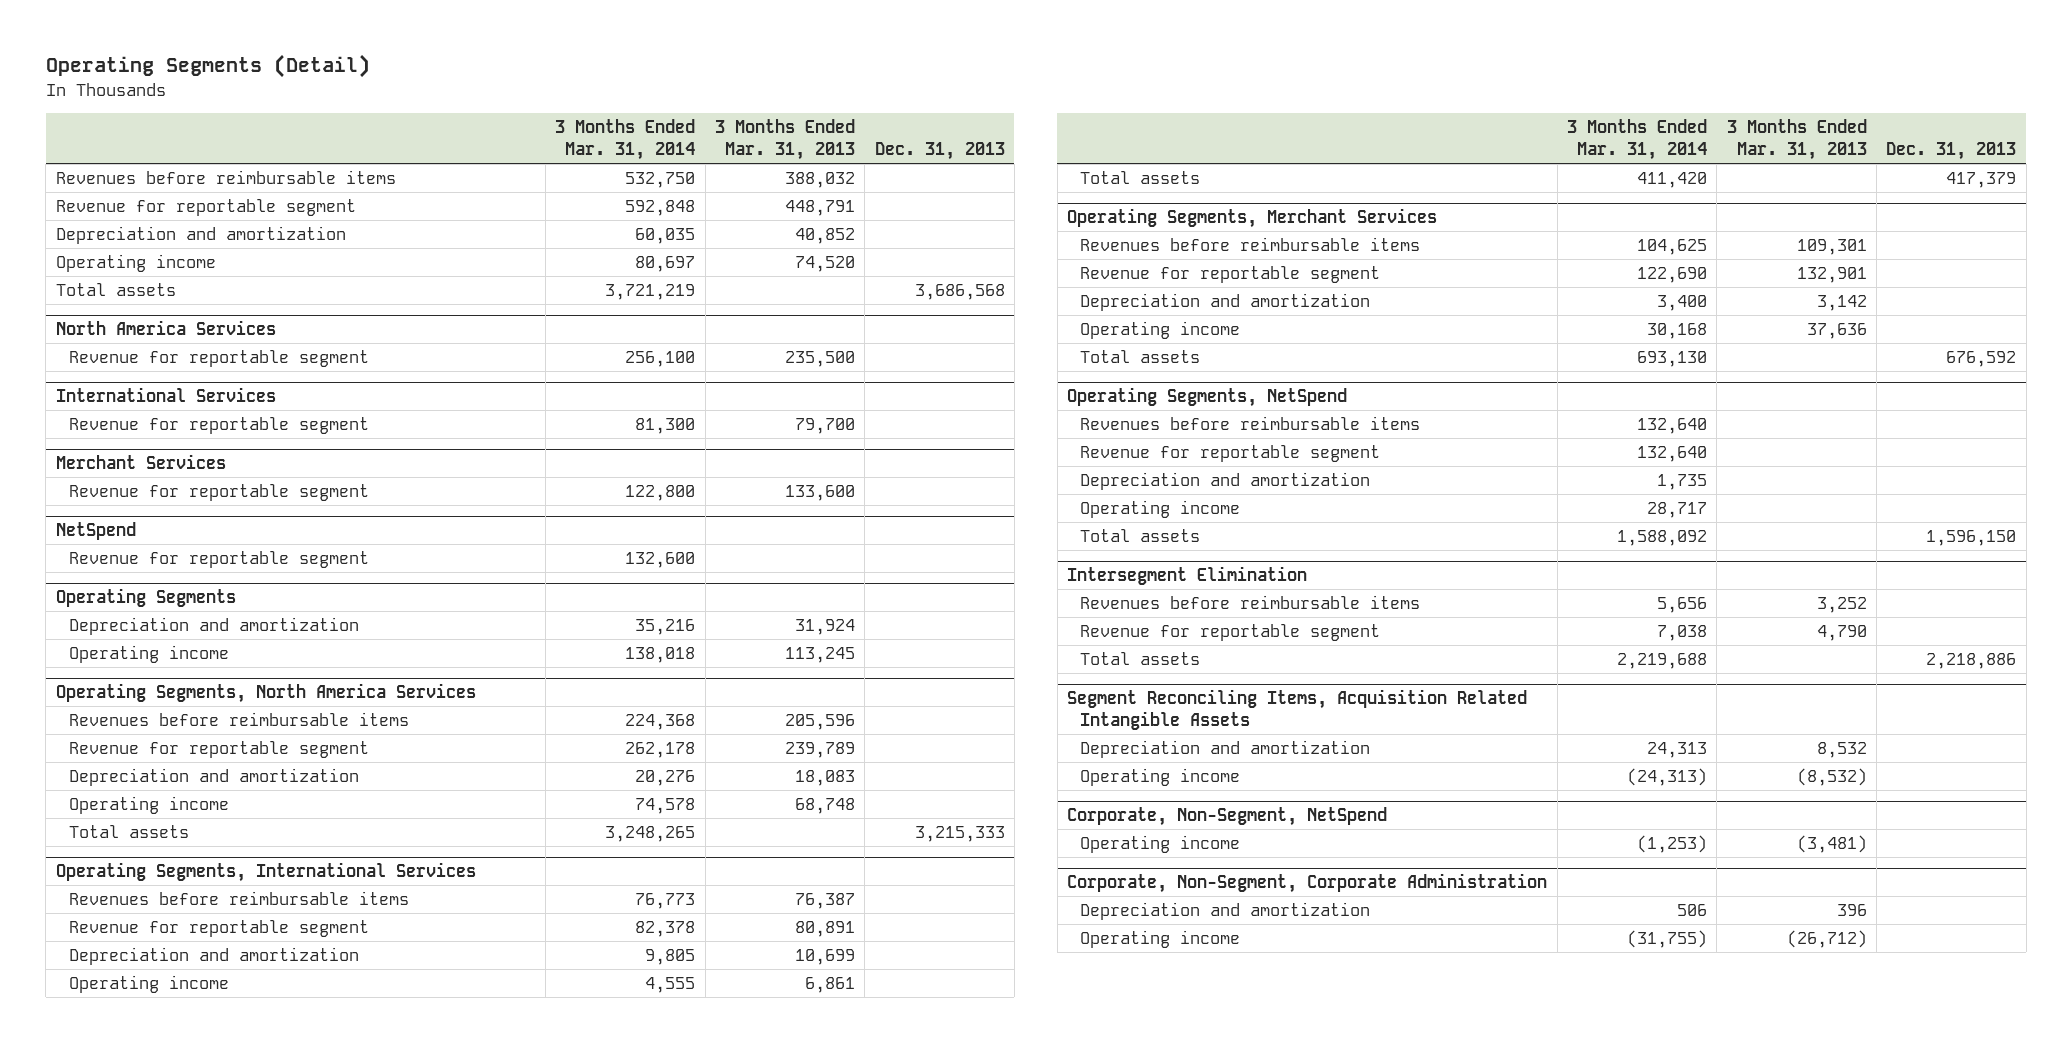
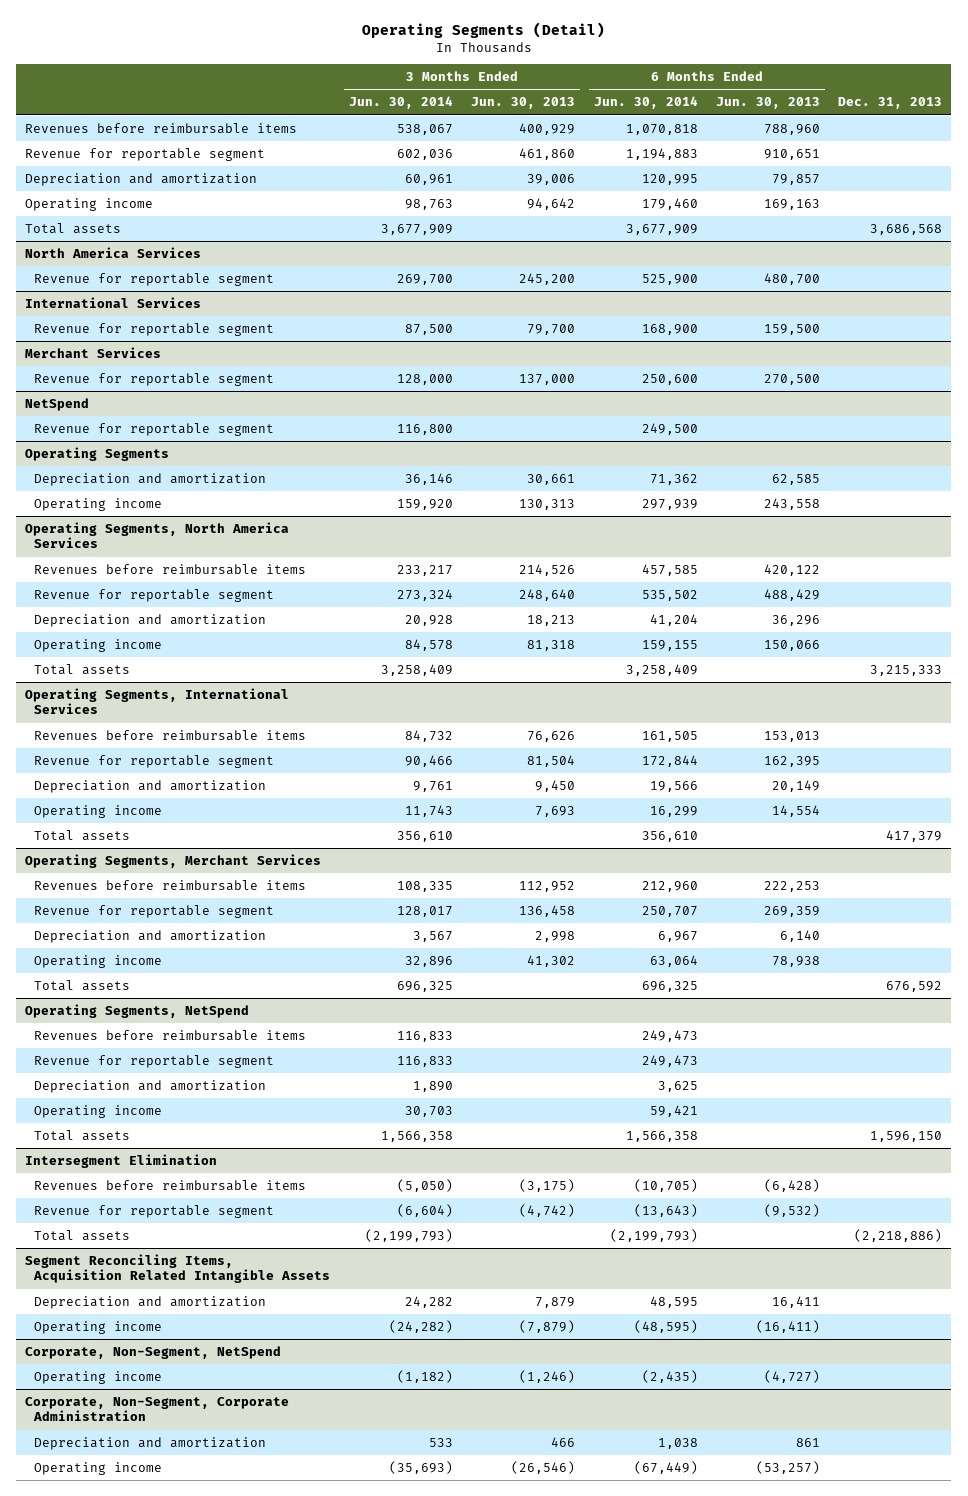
- | 3 Months Ended Mar. 31, 2014 | 3 Months Ended Mar. 31, 2013 | Dec. 31, 2013
+ | 3 Months Ended Jun. 30, 2014 | 3 Months Ended Jun. 30, 2013 | 6 Months Ended Jun. 30, 2014 | 6 Months Ended Jun. 30, 2013 | Dec. 31, 2013
@ Intersegment Elimination
- Total assets | 2,219,688 | | 2,218,886
+ Total assets | (2,199,793) | | (2,199,793) | | (2,218,886)

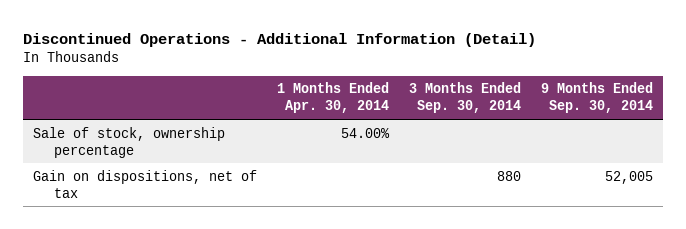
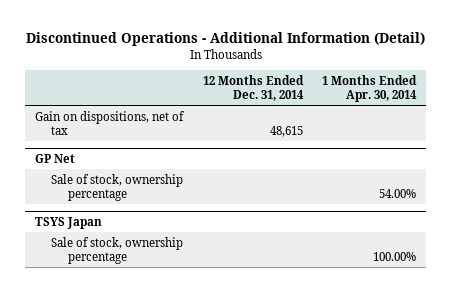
- | 1 Months Ended Apr. 30, 2014 | 3 Months Ended Sep. 30, 2014 | 9 Months Ended Sep. 30, 2014
+ | 12 Months Ended Dec. 31, 2014 | 1 Months Ended Apr. 30, 2014
- Sale of stock, ownership percentage | 54.00% | |
+ GP Net
+ Sale of stock, ownership percentage | | 54.00%
+ TSYS Japan
+ Sale of stock, ownership percentage | | 100.00%

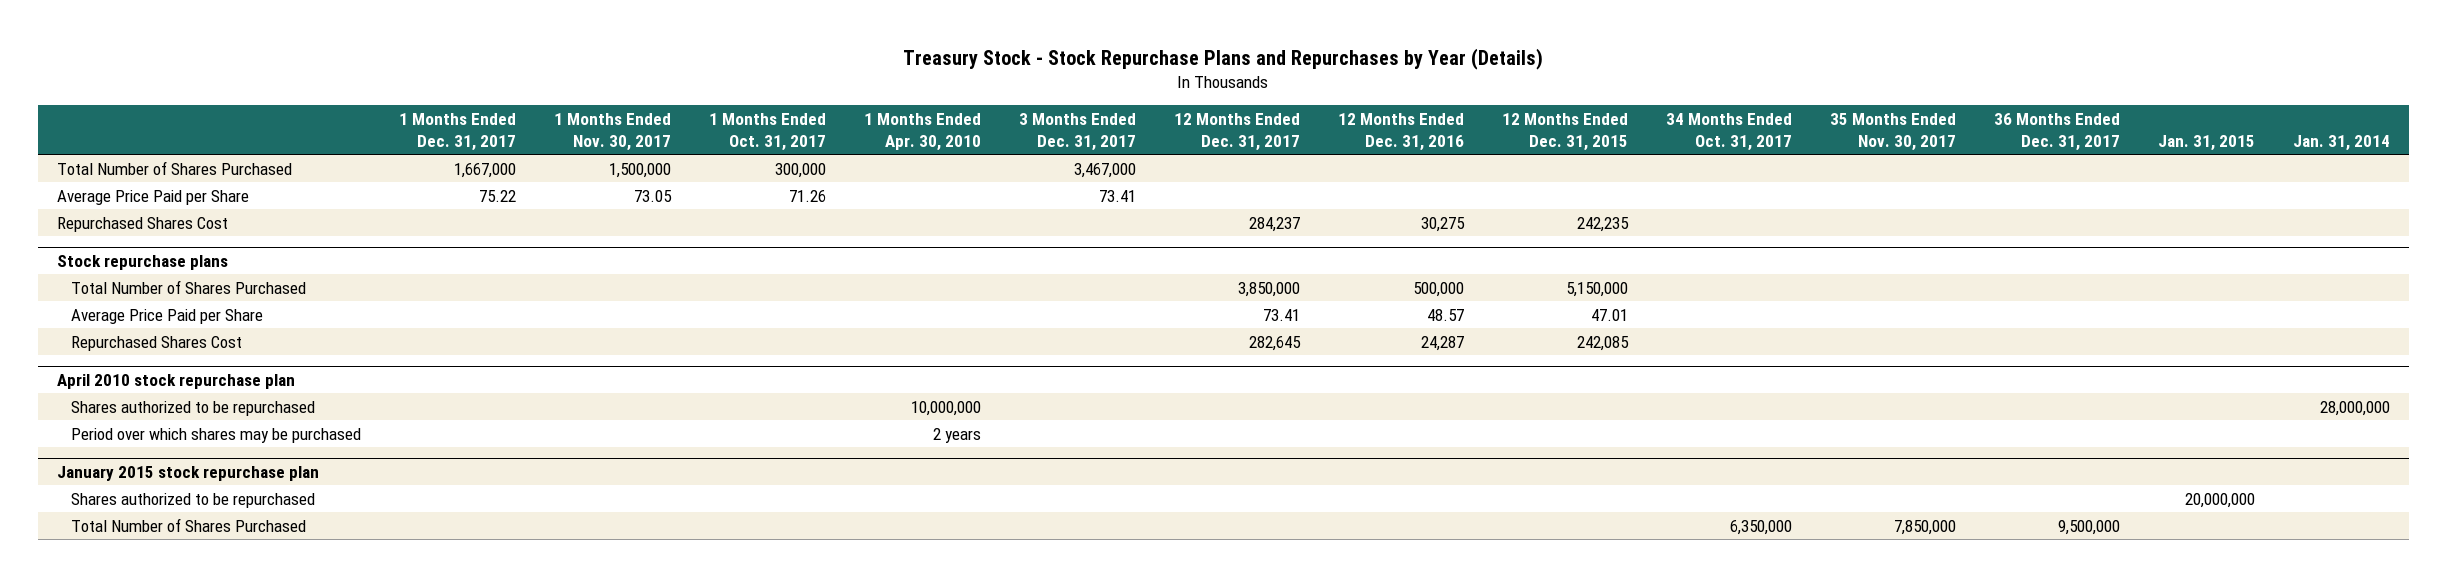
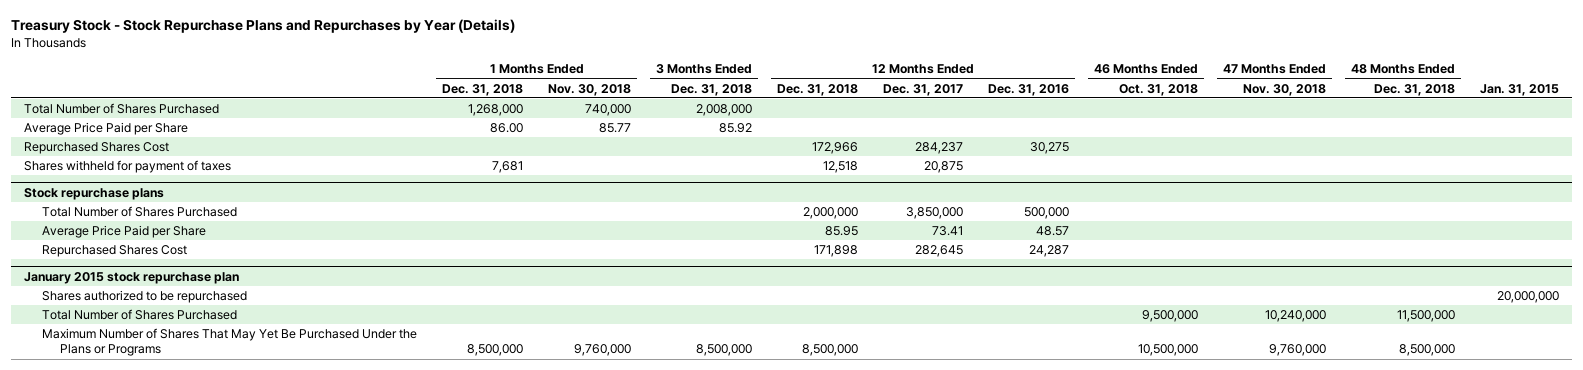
- | 1 Months Ended Dec. 31, 2017 | 1 Months Ended Nov. 30, 2017 | 1 Months Ended Oct. 31, 2017 | 1 Months Ended Apr. 30, 2010 | 3 Months Ended Dec. 31, 2017 | 12 Months Ended Dec. 31, 2017 | 12 Months Ended Dec. 31, 2016 | 12 Months Ended Dec. 31, 2015 | 34 Months Ended Oct. 31, 2017 | 35 Months Ended Nov. 30, 2017 | 36 Months Ended Dec. 31, 2017 | Jan. 31, 2015 | Jan. 31, 2014
+ | 1 Months Ended Dec. 31, 2018 | 1 Months Ended Nov. 30, 2018 | 3 Months Ended Dec. 31, 2018 | 12 Months Ended Dec. 31, 2018 | 12 Months Ended Dec. 31, 2017 | 12 Months Ended Dec. 31, 2016 | 46 Months Ended Oct. 31, 2018 | 47 Months Ended Nov. 30, 2018 | 48 Months Ended Dec. 31, 2018 | Jan. 31, 2015
+ Shares withheld for payment of taxes | 7,681 | | | 12,518 | 20,875 | | | | |
- April 2010 stock repurchase plan
- Shares authorized to be repurchased | | | | 10,000,000 | | | | | | | | | 28,000,000
- Period over which shares may be purchased | | | | 2 years | | | | | | | | |
@ January 2015 stock repurchase plan
+ Maximum Number of Shares That May Yet Be Purchased Under the Plans or Programs | 8,500,000 | 9,760,000 | 8,500,000 | 8,500,000 | | | 10,500,000 | 9,760,000 | 8,500,000 |

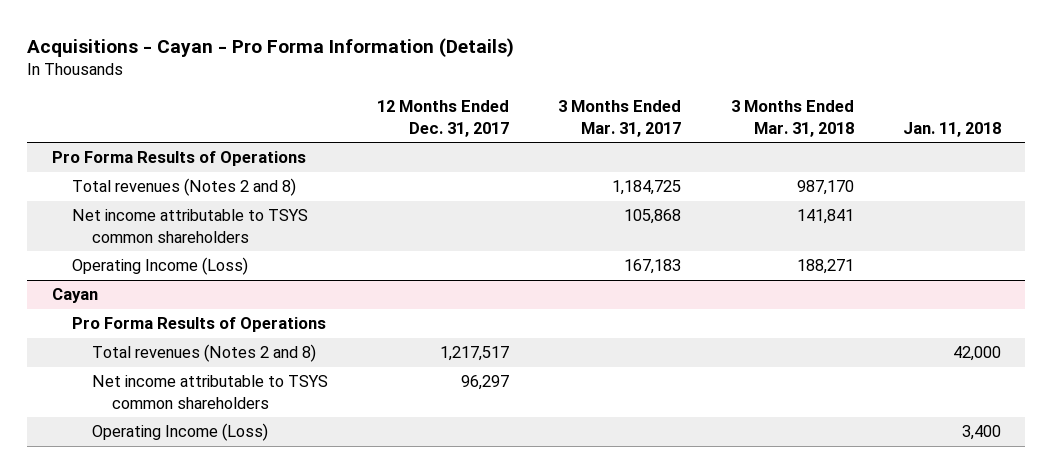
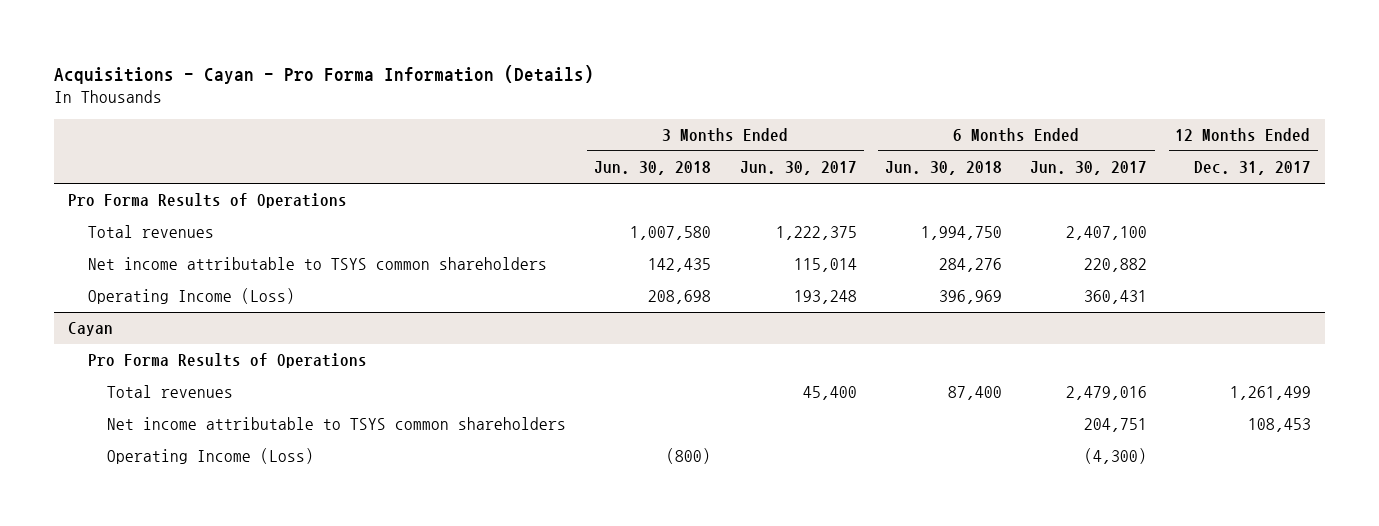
- | 12 Months Ended Dec. 31, 2017 | 3 Months Ended Mar. 31, 2017 | 3 Months Ended Mar. 31, 2018 | Jan. 11, 2018
+ | 3 Months Ended Jun. 30, 2018 | 3 Months Ended Jun. 30, 2017 | 6 Months Ended Jun. 30, 2018 | 6 Months Ended Jun. 30, 2017 | 12 Months Ended Dec. 31, 2017
- Total revenues (Notes 2 and 8) | | 1,184,725 | 987,170 |
+ Total revenues | 1,007,580 | 1,222,375 | 1,994,750 | 2,407,100 |
@ Cayan
- Total revenues (Notes 2 and 8) | 1,217,517 | | | 42,000
- Net income attributable to TSYS common shareholders | 96,297 | | |
+ Total revenues | | 45,400 | 87,400 | 2,479,016 | 1,261,499
+ Net income attributable to TSYS common shareholders | | | | 204,751 | 108,453

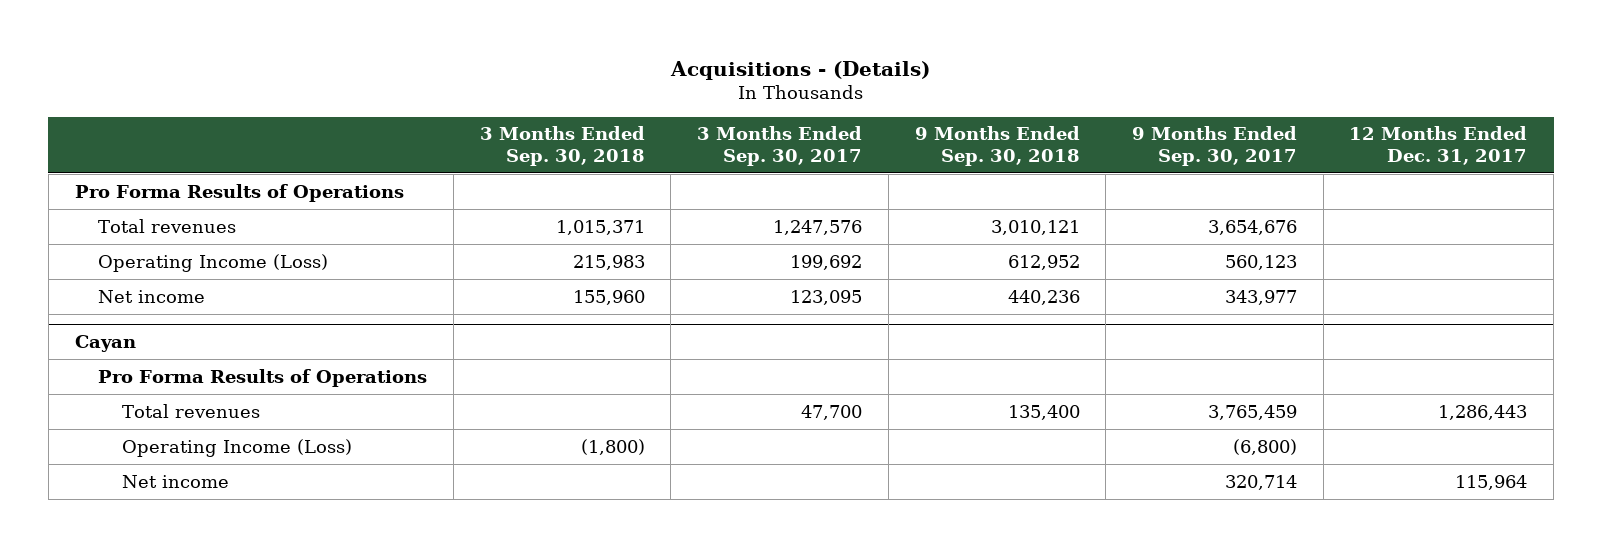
- Acquisitions - Cayan - Pro Forma Information (Details)
+ Acquisitions - (Details)
- | 3 Months Ended Jun. 30, 2018 | 3 Months Ended Jun. 30, 2017 | 6 Months Ended Jun. 30, 2018 | 6 Months Ended Jun. 30, 2017 | 12 Months Ended Dec. 31, 2017
+ | 3 Months Ended Sep. 30, 2018 | 3 Months Ended Sep. 30, 2017 | 9 Months Ended Sep. 30, 2018 | 9 Months Ended Sep. 30, 2017 | 12 Months Ended Dec. 31, 2017
- Net income attributable to TSYS common shareholders | 142,435 | 115,014 | 284,276 | 220,882 |
+ Net income | 155,960 | 123,095 | 440,236 | 343,977 |
@ Cayan
- Total revenues | | 45,400 | 87,400 | 2,479,016 | 1,261,499
- Net income attributable to TSYS common shareholders | | | | 204,751 | 108,453
+ Total revenues | | 47,700 | 135,400 | 3,765,459 | 1,286,443
+ Net income | | | | 320,714 | 115,964

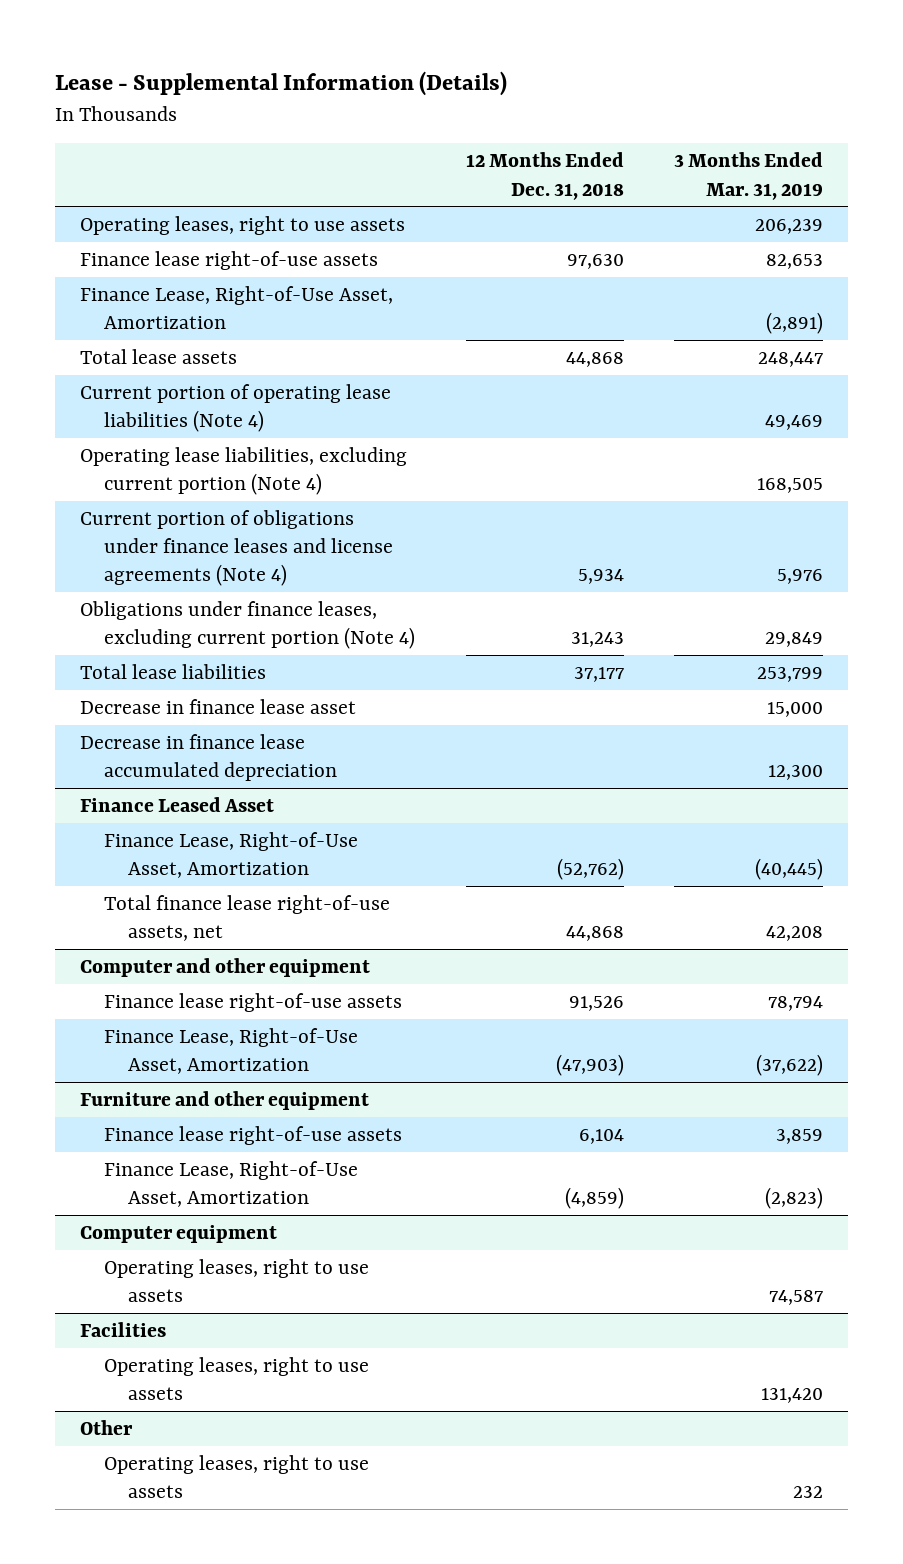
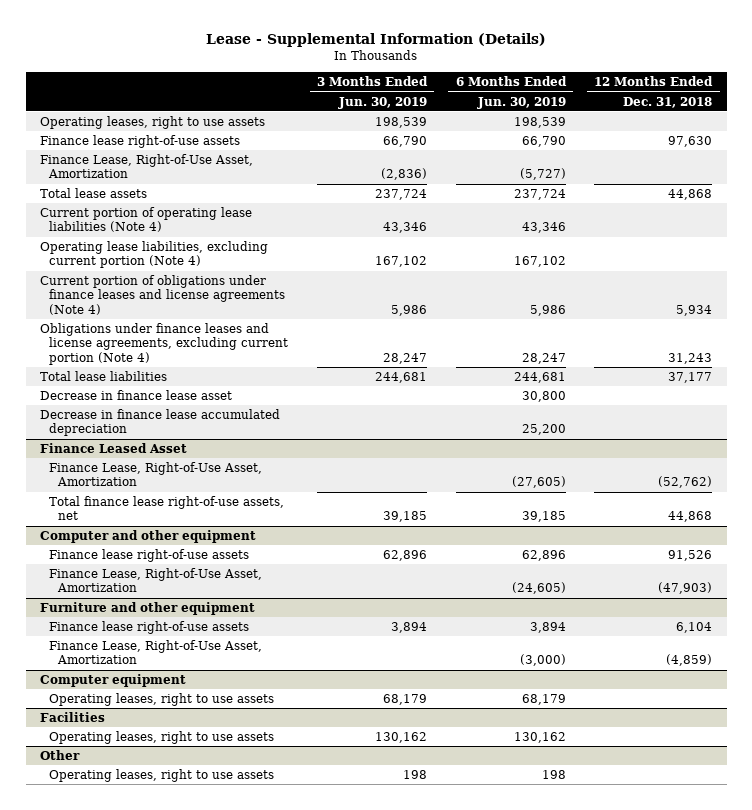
- | 12 Months Ended Dec. 31, 2018 | 3 Months Ended Mar. 31, 2019
+ | 3 Months Ended Jun. 30, 2019 | 6 Months Ended Jun. 30, 2019 | 12 Months Ended Dec. 31, 2018
- Obligations under finance leases, excluding current portion (Note 4) | 31,243 | 29,849
+ Obligations under finance leases and license agreements, excluding current portion (Note 4) | 28,247 | 28,247 | 31,243

